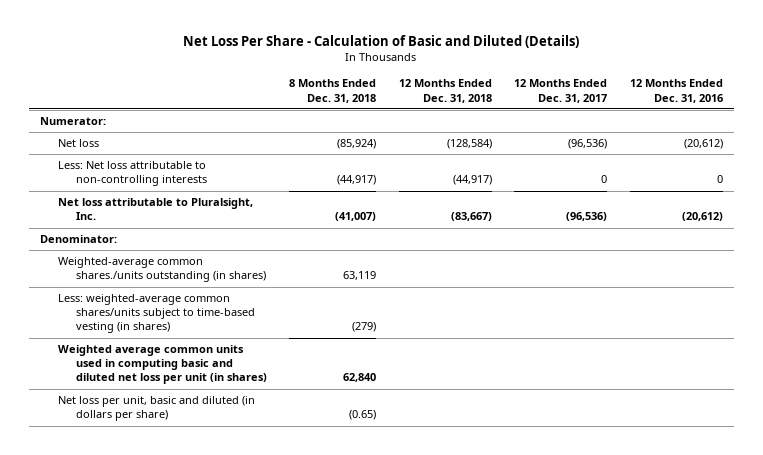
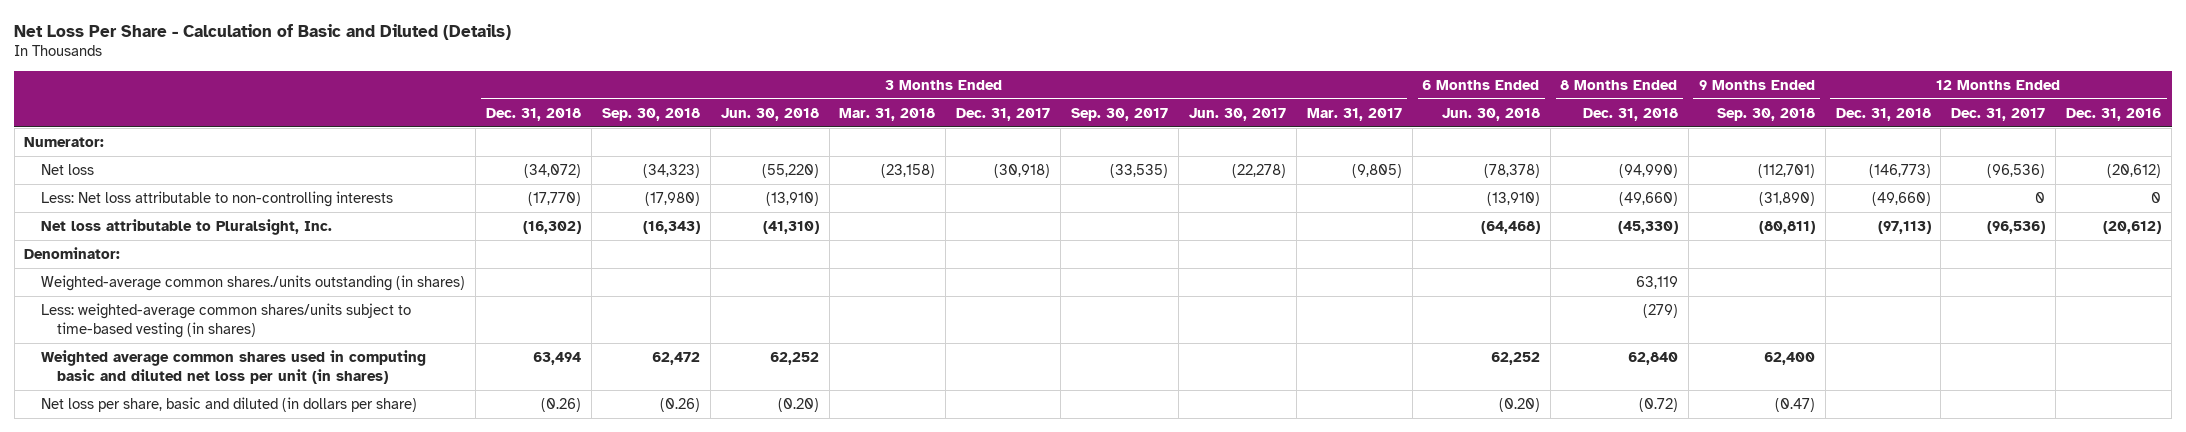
- | 8 Months Ended Dec. 31, 2018 | 12 Months Ended Dec. 31, 2018 | 12 Months Ended Dec. 31, 2017 | 12 Months Ended Dec. 31, 2016
+ | 3 Months Ended Dec. 31, 2018 | 3 Months Ended Sep. 30, 2018 | 3 Months Ended Jun. 30, 2018 | 3 Months Ended Mar. 31, 2018 | 3 Months Ended Dec. 31, 2017 | 3 Months Ended Sep. 30, 2017 | 3 Months Ended Jun. 30, 2017 | 3 Months Ended Mar. 31, 2017 | 6 Months Ended Jun. 30, 2018 | 8 Months Ended Dec. 31, 2018 | 9 Months Ended Sep. 30, 2018 | 12 Months Ended Dec. 31, 2018 | 12 Months Ended Dec. 31, 2017 | 12 Months Ended Dec. 31, 2016
- Net loss | (85,924) | (128,584) | (96,536) | (20,612)
- Less: Net loss attributable to non-controlling interests | (44,917) | (44,917) | 0 | 0
- Net loss attributable to Pluralsight, Inc. | (41,007) | (83,667) | (96,536) | (20,612)
+ Net loss | (34,072) | (34,323) | (55,220) | (23,158) | (30,918) | (33,535) | (22,278) | (9,805) | (78,378) | (94,990) | (112,701) | (146,773) | (96,536) | (20,612)
+ Less: Net loss attributable to non-controlling interests | (17,770) | (17,980) | (13,910) | | | | | | (13,910) | (49,660) | (31,890) | (49,660) | 0 | 0
+ Net loss attributable to Pluralsight, Inc. | (16,302) | (16,343) | (41,310) | | | | | | (64,468) | (45,330) | (80,811) | (97,113) | (96,536) | (20,612)
- Weighted average common units used in computing basic and diluted net loss per unit (in shares) | 62,840 | | |
- Net loss per unit, basic and diluted (in dollars per share) | (0.65) | | |
+ Weighted average common shares used in computing basic and diluted net loss per unit (in shares) | 63,494 | 62,472 | 62,252 | | | | | | 62,252 | 62,840 | 62,400 | | |
+ Net loss per share, basic and diluted (in dollars per share) | (0.26) | (0.26) | (0.20) | | | | | | (0.20) | (0.72) | (0.47) | | |

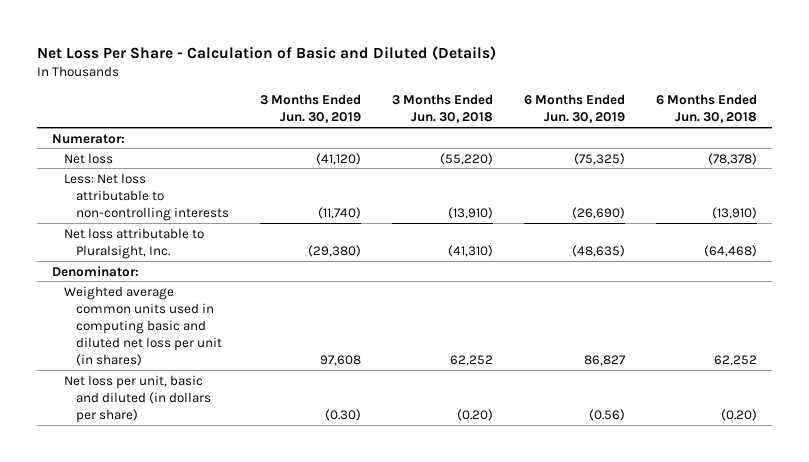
- | 3 Months Ended Dec. 31, 2018 | 3 Months Ended Sep. 30, 2018 | 3 Months Ended Jun. 30, 2018 | 3 Months Ended Mar. 31, 2018 | 3 Months Ended Dec. 31, 2017 | 3 Months Ended Sep. 30, 2017 | 3 Months Ended Jun. 30, 2017 | 3 Months Ended Mar. 31, 2017 | 6 Months Ended Jun. 30, 2018 | 8 Months Ended Dec. 31, 2018 | 9 Months Ended Sep. 30, 2018 | 12 Months Ended Dec. 31, 2018 | 12 Months Ended Dec. 31, 2017 | 12 Months Ended Dec. 31, 2016
+ | 3 Months Ended Jun. 30, 2019 | 3 Months Ended Jun. 30, 2018 | 6 Months Ended Jun. 30, 2019 | 6 Months Ended Jun. 30, 2018
- Weighted-average common shares./units outstanding (in shares) | | | | | | | | | | 63,119 | | | |
- Less: weighted-average common shares/units subject to time-based vesting (in shares) | | | | | | | | | | (279) | | | |
- Weighted average common shares used in computing basic and diluted net loss per unit (in shares) | 63,494 | 62,472 | 62,252 | | | | | | 62,252 | 62,840 | 62,400 | | |
- Net loss per share, basic and diluted (in dollars per share) | (0.26) | (0.26) | (0.20) | | | | | | (0.20) | (0.72) | (0.47) | | |
+ Weighted average common units used in computing basic and diluted net loss per unit (in shares) | 97,608 | 62,252 | 86,827 | 62,252
+ Net loss per unit, basic and diluted (in dollars per share) | (0.30) | (0.20) | (0.56) | (0.20)

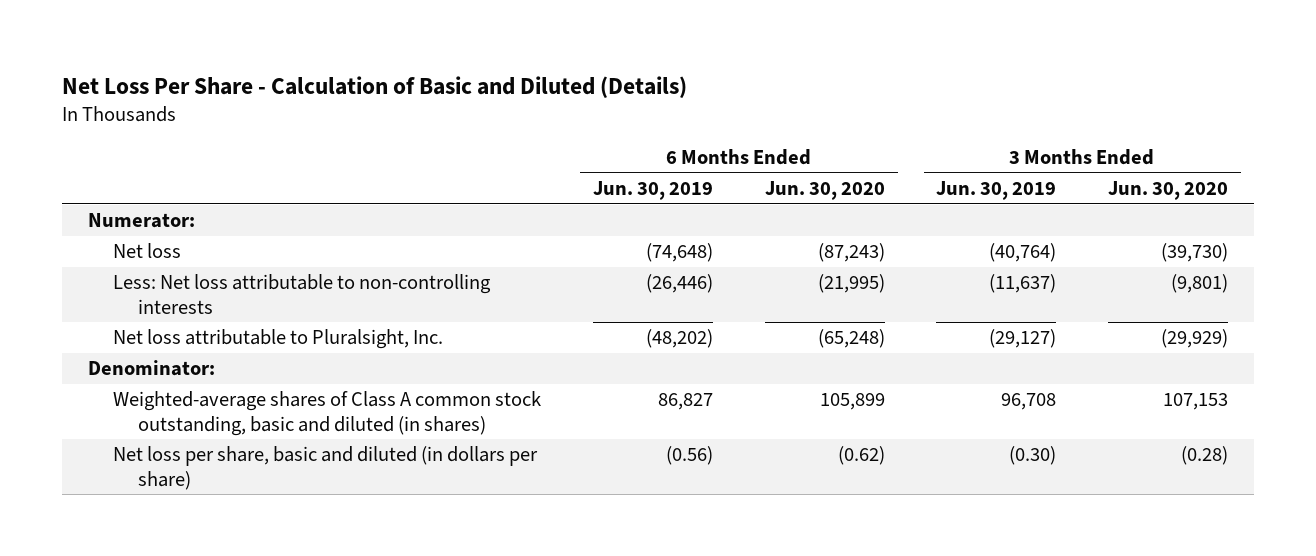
- | 3 Months Ended Jun. 30, 2019 | 3 Months Ended Jun. 30, 2018 | 6 Months Ended Jun. 30, 2019 | 6 Months Ended Jun. 30, 2018
+ | 6 Months Ended Jun. 30, 2019 | 6 Months Ended Jun. 30, 2020 | 3 Months Ended Jun. 30, 2019 | 3 Months Ended Jun. 30, 2020
- Net loss | (41,120) | (55,220) | (75,325) | (78,378)
- Less: Net loss attributable to non-controlling interests | (11,740) | (13,910) | (26,690) | (13,910)
- Net loss attributable to Pluralsight, Inc. | (29,380) | (41,310) | (48,635) | (64,468)
+ Net loss | (74,648) | (87,243) | (40,764) | (39,730)
+ Less: Net loss attributable to non-controlling interests | (26,446) | (21,995) | (11,637) | (9,801)
+ Net loss attributable to Pluralsight, Inc. | (48,202) | (65,248) | (29,127) | (29,929)
- Weighted average common units used in computing basic and diluted net loss per unit (in shares) | 97,608 | 62,252 | 86,827 | 62,252
- Net loss per unit, basic and diluted (in dollars per share) | (0.30) | (0.20) | (0.56) | (0.20)
+ Weighted-average shares of Class A common stock outstanding, basic and diluted (in shares) | 86,827 | 105,899 | 96,708 | 107,153
+ Net loss per share, basic and diluted (in dollars per share) | (0.56) | (0.62) | (0.30) | (0.28)

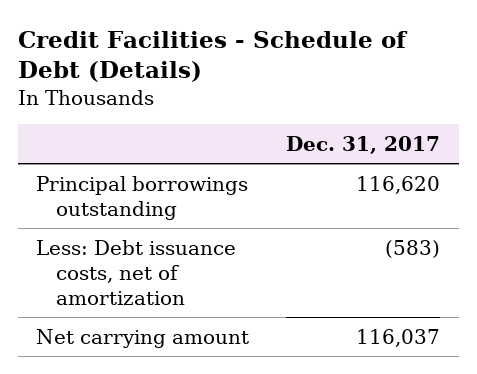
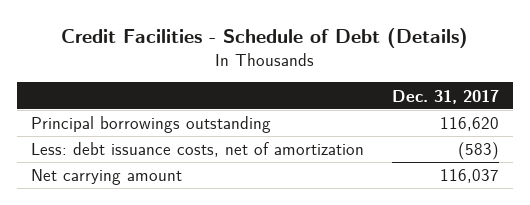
- Less: Debt issuance costs, net of amortization | (583)
+ Less: debt issuance costs, net of amortization | (583)

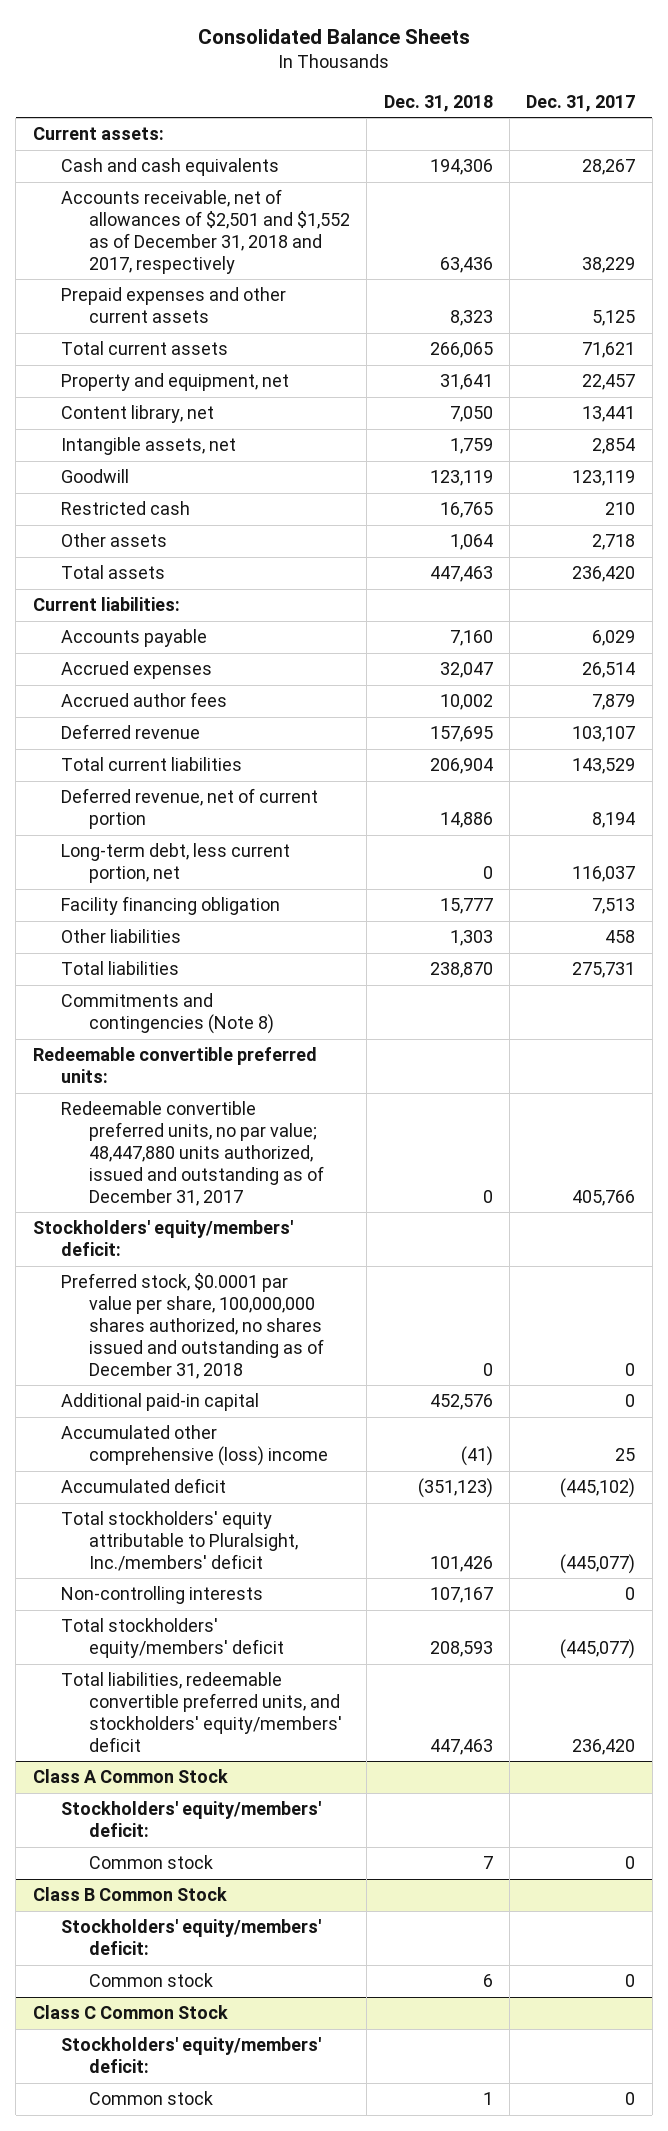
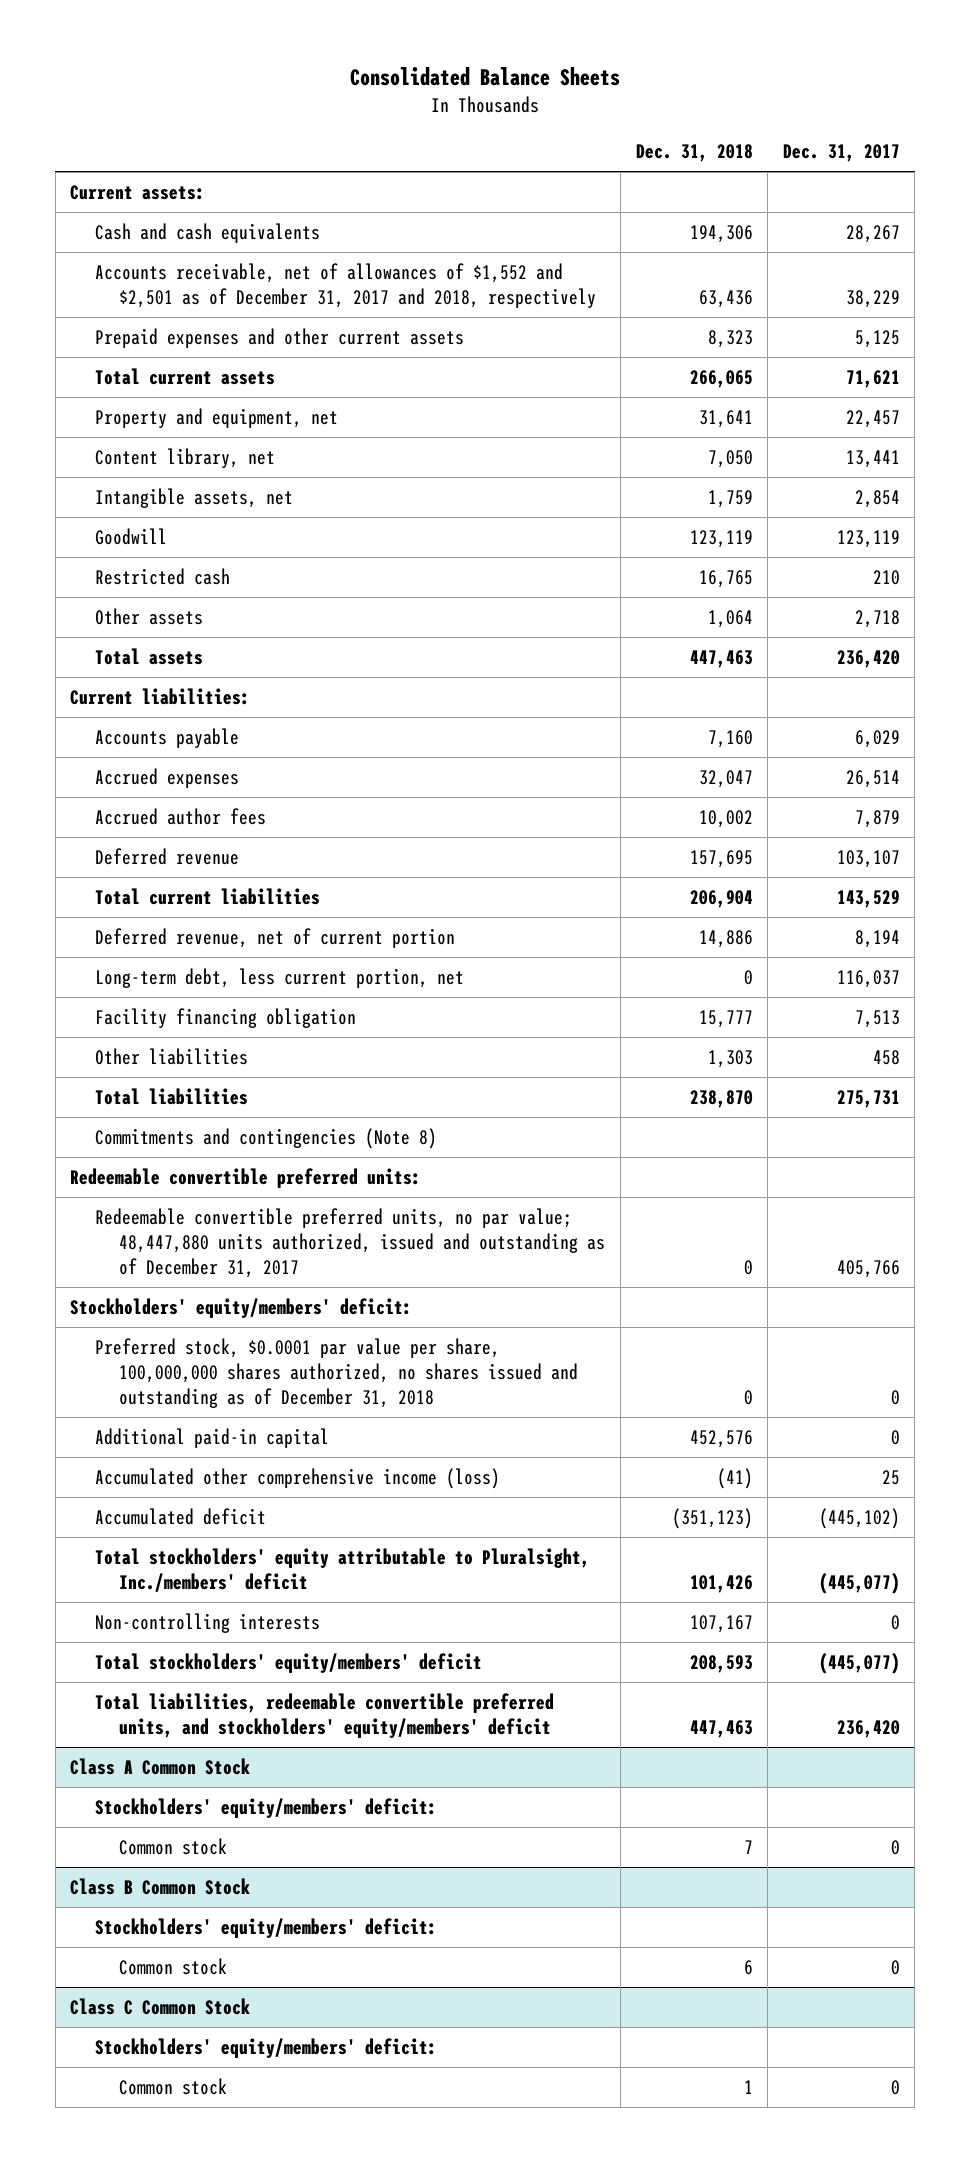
- Accounts receivable, net of allowances of $2,501 and $1,552 as of December 31, 2018 and 2017, respectively | 63,436 | 38,229
+ Accounts receivable, net of allowances of $1,552 and $2,501 as of December 31, 2017 and 2018, respectively | 63,436 | 38,229
- Accumulated other comprehensive (loss) income | (41) | 25
+ Accumulated other comprehensive income (loss) | (41) | 25

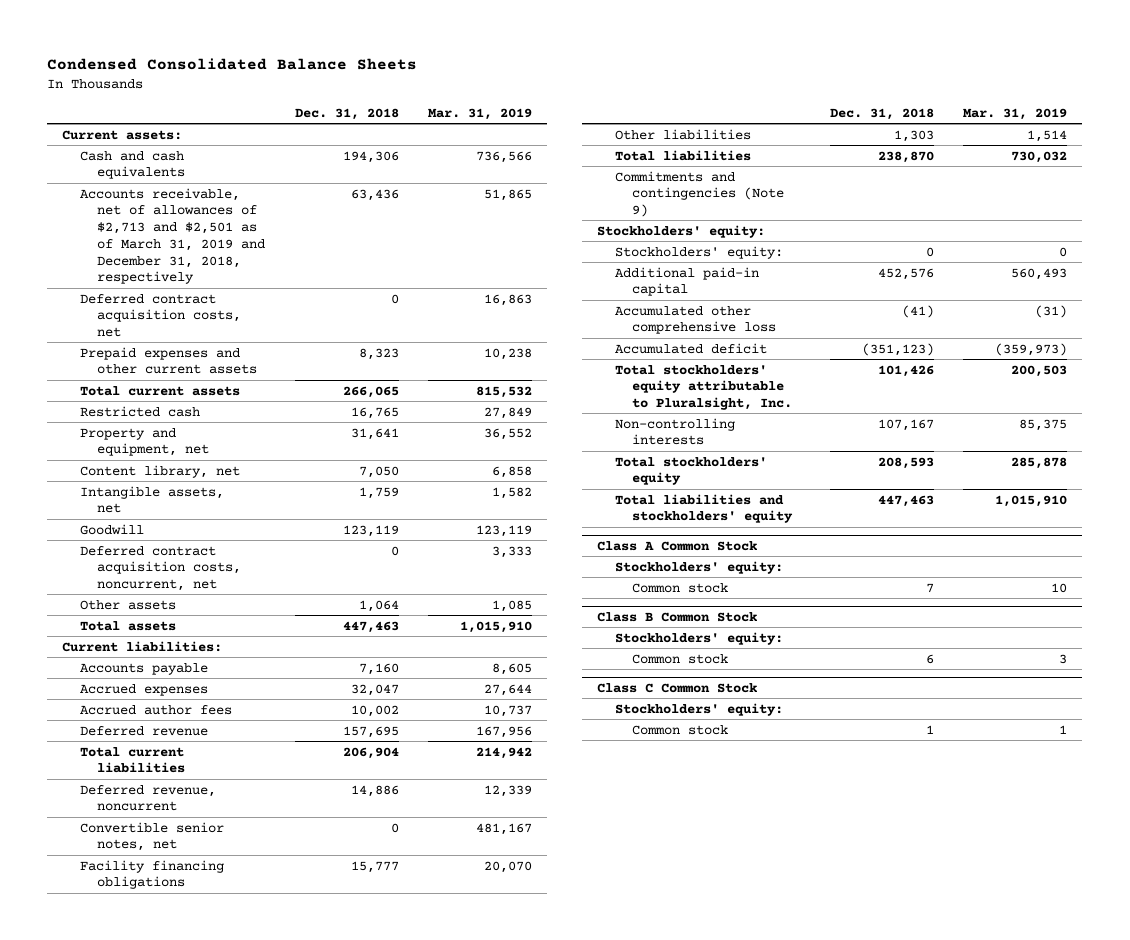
- Consolidated Balance Sheets
+ Condensed Consolidated Balance Sheets
- | Dec. 31, 2018 | Dec. 31, 2017
+ | Dec. 31, 2018 | Mar. 31, 2019
- Accounts receivable, net of allowances of $1,552 and $2,501 as of December 31, 2017 and 2018, respectively | 63,436 | 38,229
+ Accounts receivable, net of allowances of $2,713 and $2,501 as of March 31, 2019 and December 31, 2018, respectively | 63,436 | 51,865
+ Deferred contract acquisition costs, net | 0 | 16,863
moved up: Restricted cash | 16,765 | 27,849
+ Deferred contract acquisition costs, noncurrent, net | 0 | 3,333
- Deferred revenue, net of current portion | 14,886 | 8,194
- Long-term debt, less current portion, net | 0 | 116,037
- Facility financing obligation | 15,777 | 7,513
+ Deferred revenue, noncurrent | 14,886 | 12,339
+ Convertible senior notes, net | 0 | 481,167
+ Facility financing obligations | 15,777 | 20,070
- Commitments and contingencies (Note 8)
- Redeemable convertible preferred units:
- Redeemable convertible preferred units, no par value; 48,447,880 units authorized, issued and outstanding as of December 31, 2017 | 0 | 405,766
- Stockholders' equity/members' deficit:
- Preferred stock, $0.0001 par value per share, 100,000,000 shares authorized, no shares issued and outstanding as of December 31, 2018 | 0 | 0
+ Commitments and contingencies (Note 9)
+ Stockholders' equity:
+ Stockholders' equity: | 0 | 0
- Accumulated other comprehensive income (loss) | (41) | 25
+ Accumulated other comprehensive loss | (41) | (31)
- Total stockholders' equity attributable to Pluralsight, Inc./members' deficit | 101,426 | (445,077)
+ Total stockholders' equity attributable to Pluralsight, Inc. | 101,426 | 200,503
- Total stockholders' equity/members' deficit | 208,593 | (445,077)
- Total liabilities, redeemable convertible preferred units, and stockholders' equity/members' deficit | 447,463 | 236,420
+ Total stockholders' equity | 208,593 | 285,878
+ Total liabilities and stockholders' equity | 447,463 | 1,015,910
@ Class A Common Stock
- Stockholders' equity/members' deficit:
+ Stockholders' equity:
@ Class B Common Stock
- Stockholders' equity/members' deficit:
+ Stockholders' equity:
@ Class C Common Stock
- Stockholders' equity/members' deficit:
+ Stockholders' equity:

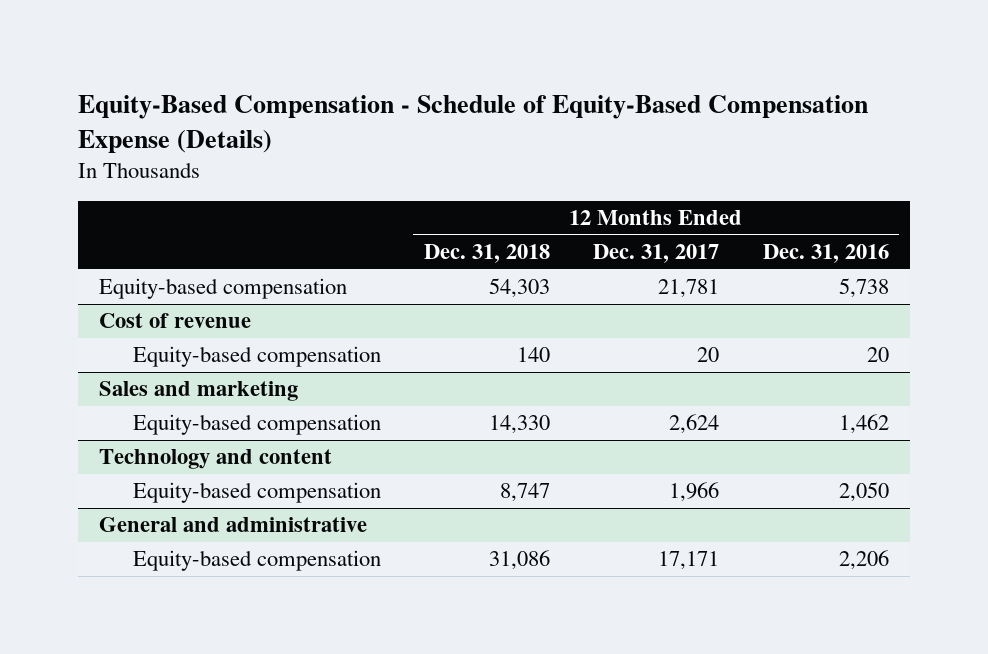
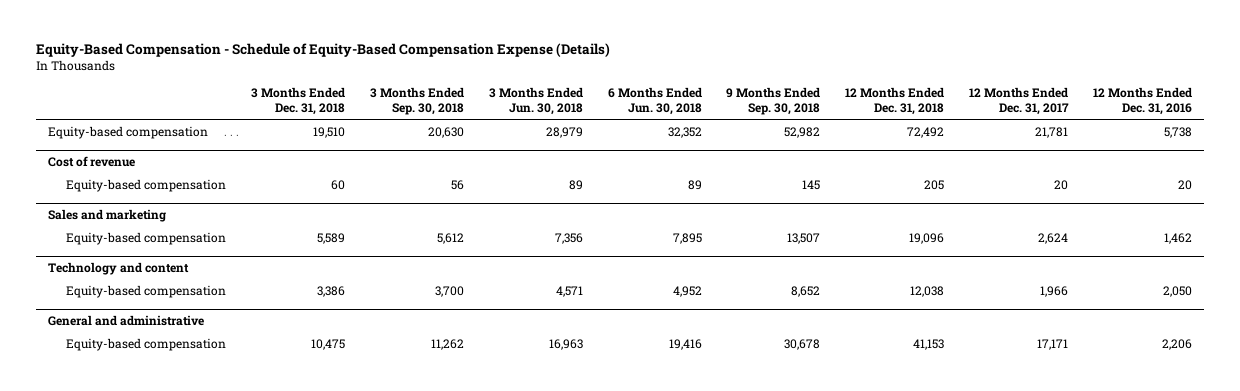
- | 12 Months Ended Dec. 31, 2018 | 12 Months Ended Dec. 31, 2017 | 12 Months Ended Dec. 31, 2016
+ | 3 Months Ended Dec. 31, 2018 | 3 Months Ended Sep. 30, 2018 | 3 Months Ended Jun. 30, 2018 | 6 Months Ended Jun. 30, 2018 | 9 Months Ended Sep. 30, 2018 | 12 Months Ended Dec. 31, 2018 | 12 Months Ended Dec. 31, 2017 | 12 Months Ended Dec. 31, 2016
- Equity-based compensation | 54,303 | 21,781 | 5,738
+ Equity-based compensation | 19,510 | 20,630 | 28,979 | 32,352 | 52,982 | 72,492 | 21,781 | 5,738
@ Cost of revenue
- Equity-based compensation | 140 | 20 | 20
+ Equity-based compensation | 60 | 56 | 89 | 89 | 145 | 205 | 20 | 20
@ Sales and marketing
- Equity-based compensation | 14,330 | 2,624 | 1,462
+ Equity-based compensation | 5,589 | 5,612 | 7,356 | 7,895 | 13,507 | 19,096 | 2,624 | 1,462
@ Technology and content
- Equity-based compensation | 8,747 | 1,966 | 2,050
+ Equity-based compensation | 3,386 | 3,700 | 4,571 | 4,952 | 8,652 | 12,038 | 1,966 | 2,050
@ General and administrative
- Equity-based compensation | 31,086 | 17,171 | 2,206
+ Equity-based compensation | 10,475 | 11,262 | 16,963 | 19,416 | 30,678 | 41,153 | 17,171 | 2,206

